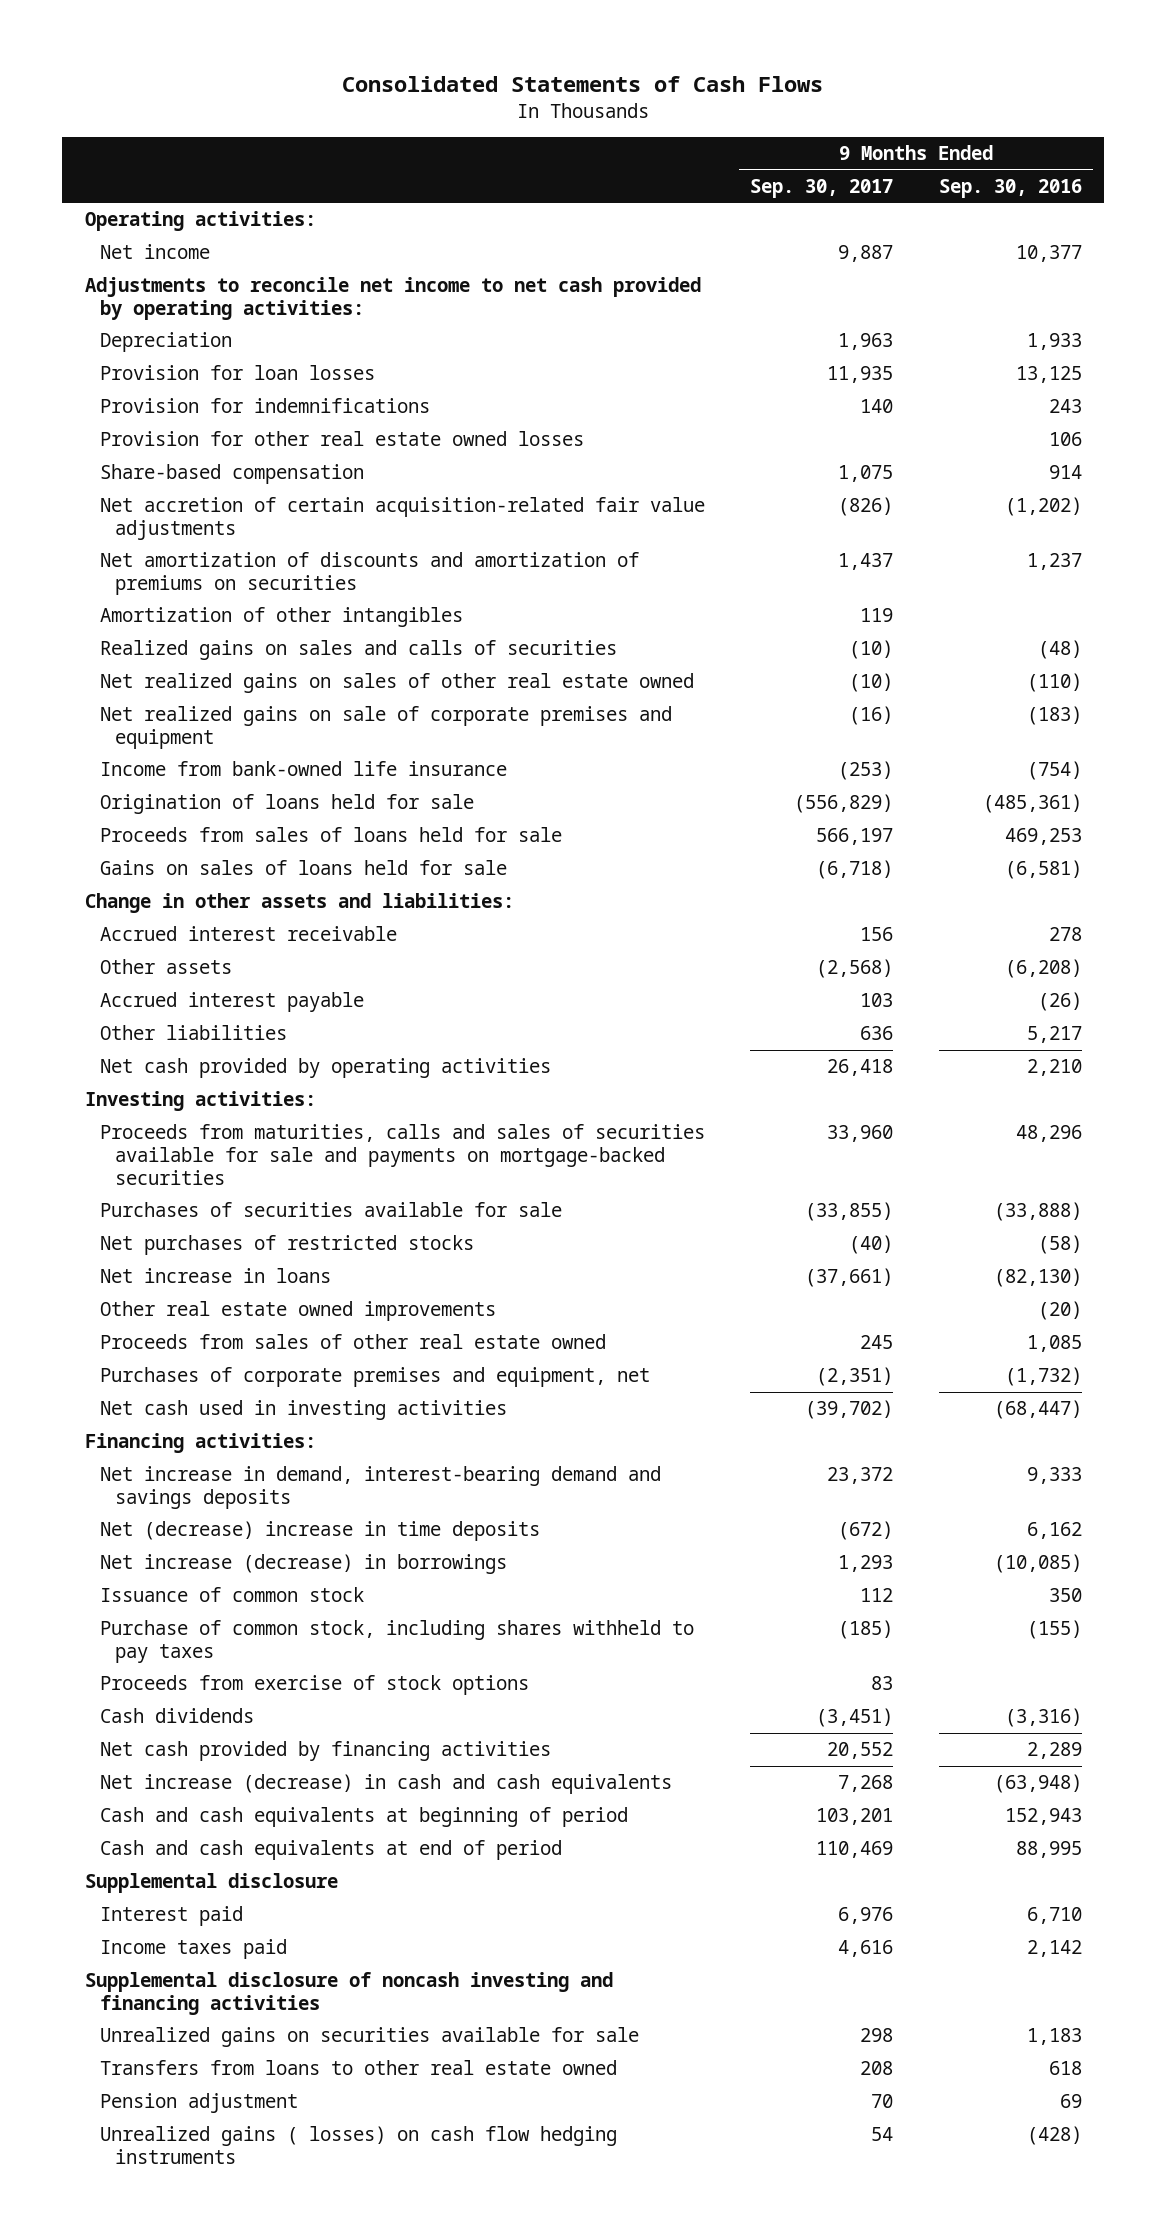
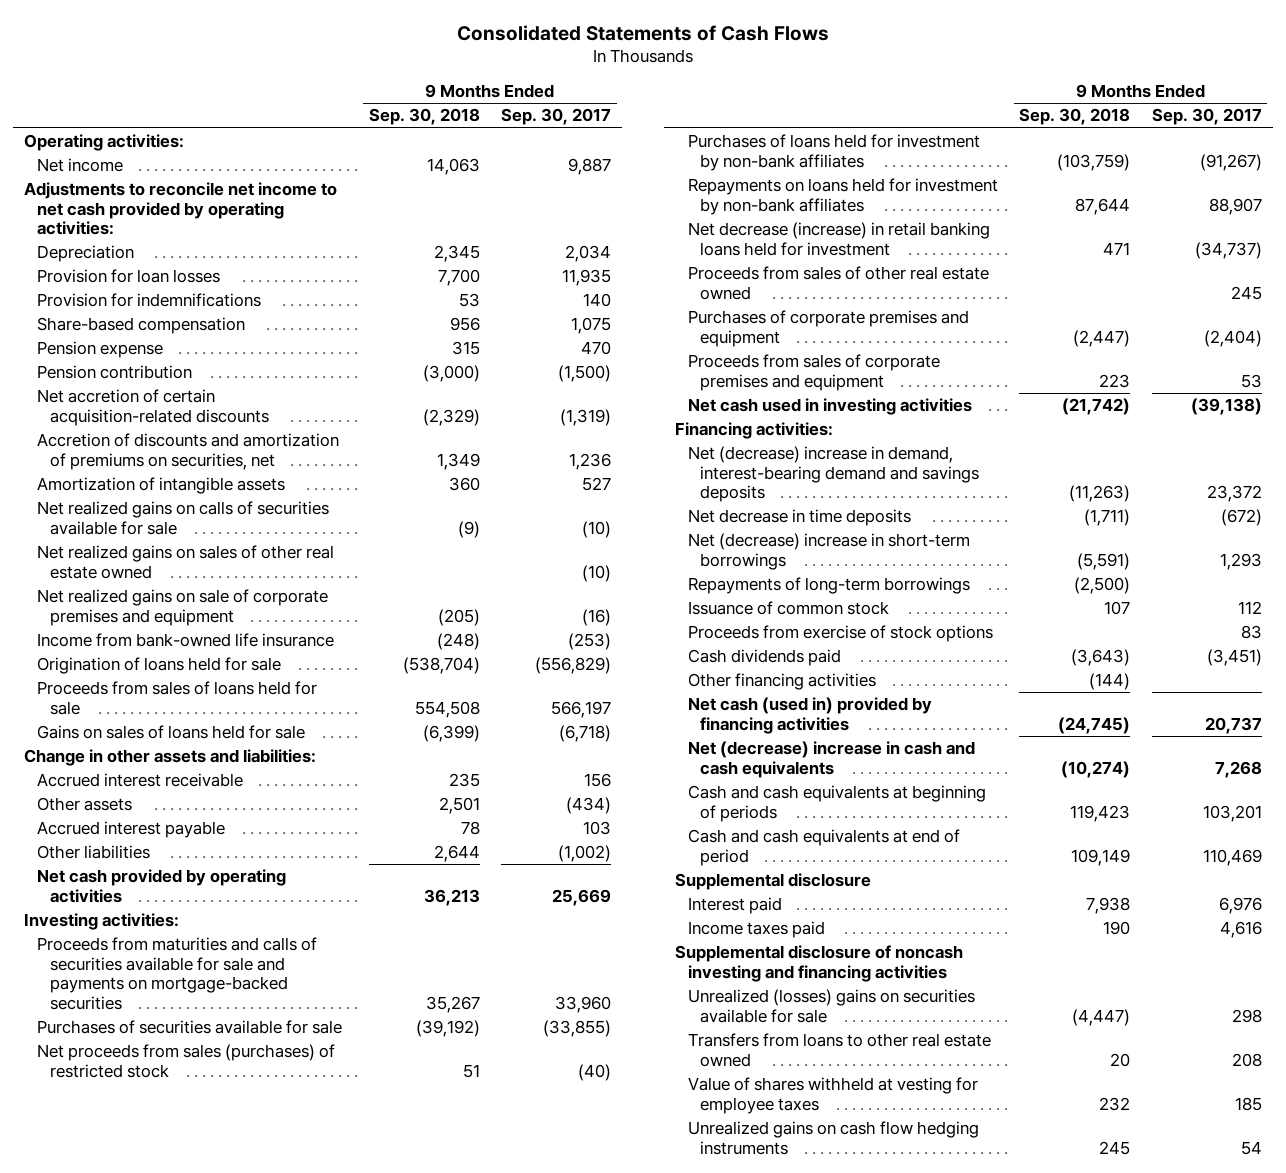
- | 9 Months Ended Sep. 30, 2017 | 9 Months Ended Sep. 30, 2016
+ | 9 Months Ended Sep. 30, 2018 | 9 Months Ended Sep. 30, 2017
- Depreciation | 1,963 | 1,933
+ Depreciation | 2,345 | 2,034
- Provision for other real estate owned losses | | 106
- Net accretion of certain acquisition-related fair value adjustments | (826) | (1,202)
- Net amortization of discounts and amortization of premiums on securities | 1,437 | 1,237
- Amortization of other intangibles | 119 |
- Realized gains on sales and calls of securities | (10) | (48)
+ Pension expense | 315 | 470
+ Pension contribution | (3,000) | (1,500)
+ Net accretion of certain acquisition-related discounts | (2,329) | (1,319)
+ Accretion of discounts and amortization of premiums on securities, net | 1,349 | 1,236
+ Amortization of intangible assets | 360 | 527
+ Net realized gains on calls of securities available for sale | (9) | (10)
- Other assets | (2,568) | (6,208)
+ Other assets | 2,501 | (434)
- Other liabilities | 636 | 5,217
- Net cash provided by operating activities | 26,418 | 2,210
+ Other liabilities | 2,644 | (1,002)
+ Net cash provided by operating activities | 36,213 | 25,669
- Proceeds from maturities, calls and sales of securities available for sale and payments on mortgage-backed securities | 33,960 | 48,296
+ Proceeds from maturities and calls of securities available for sale and payments on mortgage-backed securities | 35,267 | 33,960
- Net purchases of restricted stocks | (40) | (58)
- Net increase in loans | (37,661) | (82,130)
- Other real estate owned improvements | | (20)
+ Net proceeds from sales (purchases) of restricted stock | 51 | (40)
+ Purchases of loans held for investment by non-bank affiliates | (103,759) | (91,267)
+ Repayments on loans held for investment by non-bank affiliates | 87,644 | 88,907
+ Net decrease (increase) in retail banking loans held for investment | 471 | (34,737)
- Purchases of corporate premises and equipment, net | (2,351) | (1,732)
- Net cash used in investing activities | (39,702) | (68,447)
+ Purchases of corporate premises and equipment | (2,447) | (2,404)
+ Proceeds from sales of corporate premises and equipment | 223 | 53
+ Net cash used in investing activities | (21,742) | (39,138)
- Net increase in demand, interest-bearing demand and savings deposits | 23,372 | 9,333
- Net (decrease) increase in time deposits | (672) | 6,162
- Net increase (decrease) in borrowings | 1,293 | (10,085)
+ Net (decrease) increase in demand, interest-bearing demand and savings deposits | (11,263) | 23,372
+ Net decrease in time deposits | (1,711) | (672)
+ Net (decrease) increase in short-term borrowings | (5,591) | 1,293
+ Repayments of long-term borrowings | (2,500) |
- Purchase of common stock, including shares withheld to pay taxes | (185) | (155)
- Cash dividends | (3,451) | (3,316)
- Net cash provided by financing activities | 20,552 | 2,289
- Net increase (decrease) in cash and cash equivalents | 7,268 | (63,948)
- Cash and cash equivalents at beginning of period | 103,201 | 152,943
+ Cash dividends paid | (3,643) | (3,451)
+ Other financing activities | (144) |
+ Net cash (used in) provided by financing activities | (24,745) | 20,737
+ Net (decrease) increase in cash and cash equivalents | (10,274) | 7,268
+ Cash and cash equivalents at beginning of periods | 119,423 | 103,201
- Unrealized gains on securities available for sale | 298 | 1,183
+ Unrealized (losses) gains on securities available for sale | (4,447) | 298
- Pension adjustment | 70 | 69
- Unrealized gains ( losses) on cash flow hedging instruments | 54 | (428)
+ Value of shares withheld at vesting for employee taxes | 232 | 185
+ Unrealized gains on cash flow hedging instruments | 245 | 54

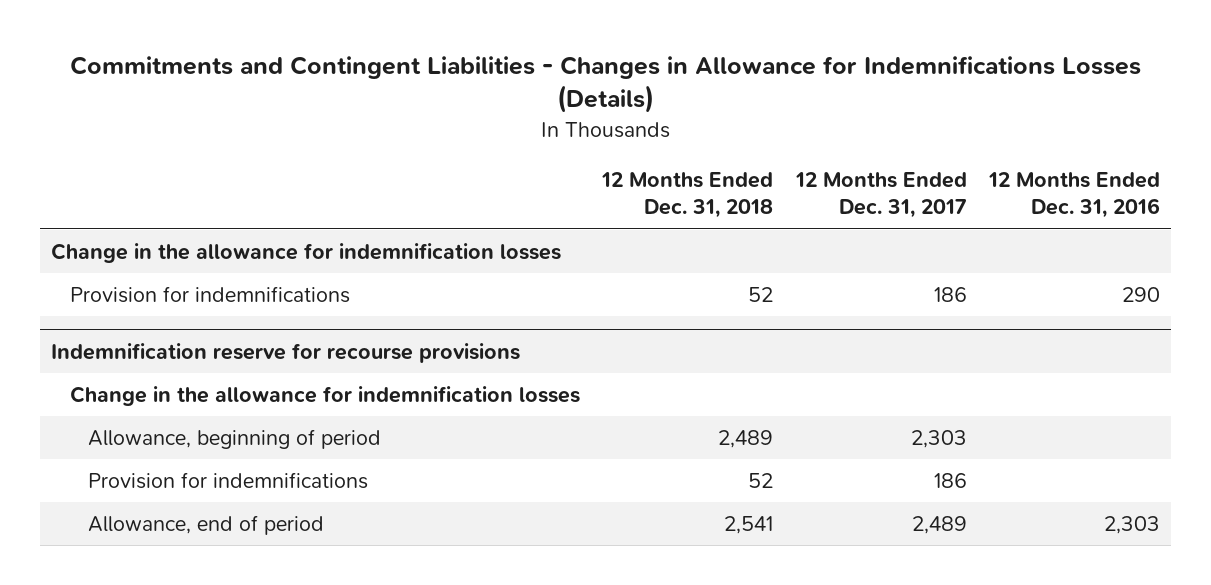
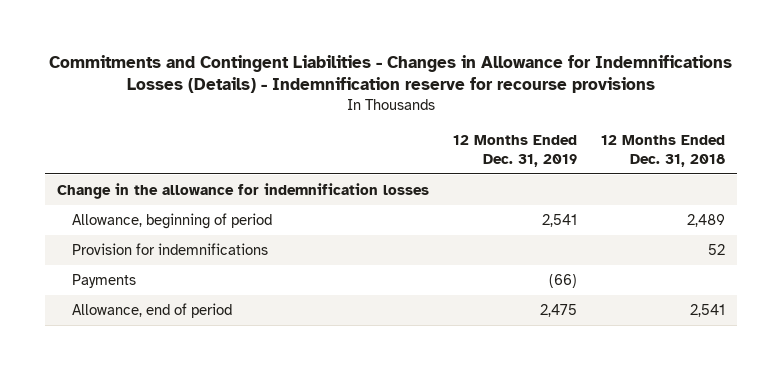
- Commitments and Contingent Liabilities - Changes in Allowance for Indemnifications Losses (Details)
+ Commitments and Contingent Liabilities - Changes in Allowance for Indemnifications Losses (Details) - Indemnification reserve for recourse provisions
- | 12 Months Ended Dec. 31, 2018 | 12 Months Ended Dec. 31, 2017 | 12 Months Ended Dec. 31, 2016
+ | 12 Months Ended Dec. 31, 2019 | 12 Months Ended Dec. 31, 2018
- Provision for indemnifications | 52 | 186 | 290
- Indemnification reserve for recourse provisions
- Change in the allowance for indemnification losses
+ Payments | (66) |

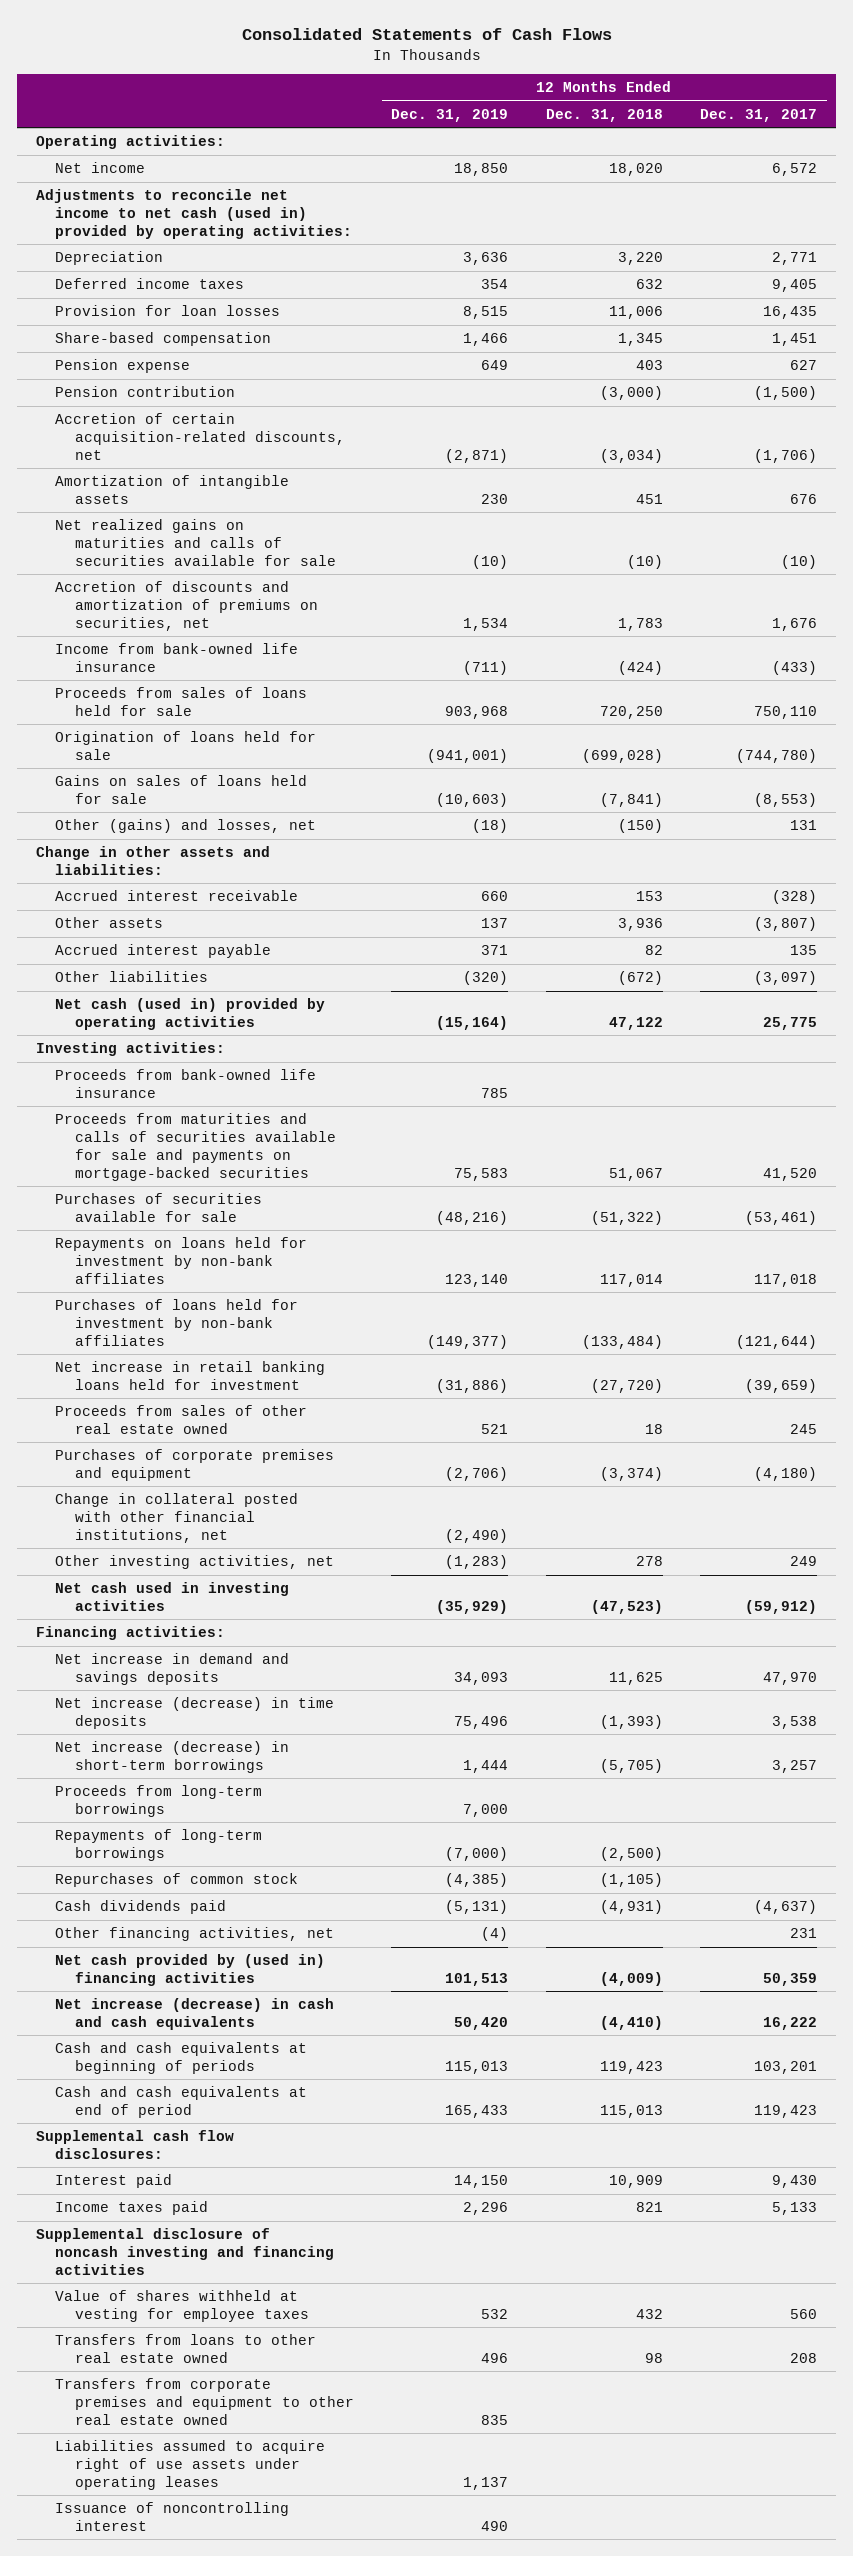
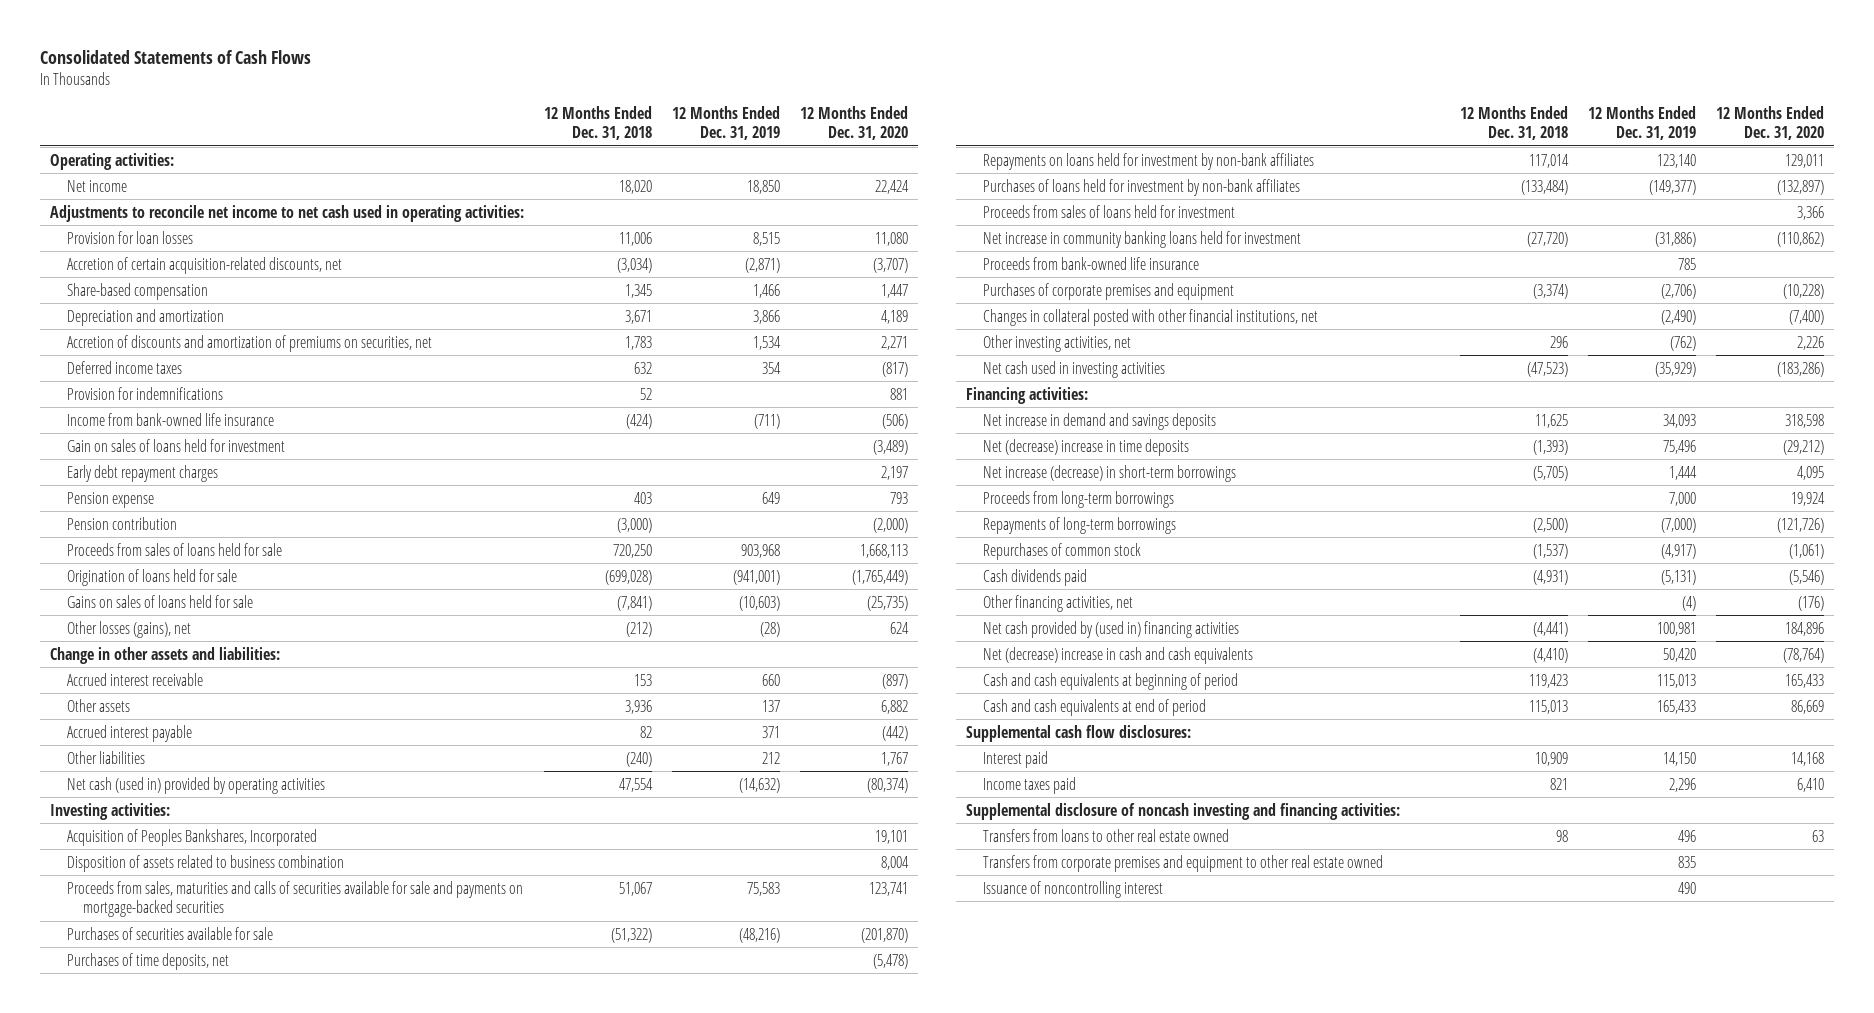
- | 12 Months Ended Dec. 31, 2019 | 12 Months Ended Dec. 31, 2018 | 12 Months Ended Dec. 31, 2017
+ | 12 Months Ended Dec. 31, 2018 | 12 Months Ended Dec. 31, 2019 | 12 Months Ended Dec. 31, 2020
- Adjustments to reconcile net income to net cash (used in) provided by operating activities:
- Depreciation | 3,636 | 3,220 | 2,771
+ Adjustments to reconcile net income to net cash used in operating activities:
- Amortization of intangible assets | 230 | 451 | 676
- Net realized gains on maturities and calls of securities available for sale | (10) | (10) | (10)
moved down: Share-based compensation | 1,345 | 1,466 | 1,447
+ Depreciation and amortization | 3,671 | 3,866 | 4,189
moved down: Deferred income taxes | 632 | 354 | (817)
+ Provision for indemnifications | 52 | | 881
+ Gain on sales of loans held for investment | | | (3,489)
+ Early debt repayment charges | | | 2,197
moved down: Pension expense | 403 | 649 | 793
moved down: Pension contribution | (3,000) | | (2,000)
- Other (gains) and losses, net | (18) | (150) | 131
+ Other losses (gains), net | (212) | (28) | 624
- Other liabilities | (320) | (672) | (3,097)
- Net cash (used in) provided by operating activities | (15,164) | 47,122 | 25,775
+ Other liabilities | (240) | 212 | 1,767
+ Net cash (used in) provided by operating activities | 47,554 | (14,632) | (80,374)
- Proceeds from maturities and calls of securities available for sale and payments on mortgage-backed securities | 75,583 | 51,067 | 41,520
+ Acquisition of Peoples Bankshares, Incorporated | | | 19,101
+ Disposition of assets related to business combination | | | 8,004
+ Proceeds from sales, maturities and calls of securities available for sale and payments on mortgage-backed securities | 51,067 | 75,583 | 123,741
+ Purchases of time deposits, net | | | (5,478)
- Net increase in retail banking loans held for investment | (31,886) | (27,720) | (39,659)
- Proceeds from sales of other real estate owned | 521 | 18 | 245
+ Proceeds from sales of loans held for investment | | | 3,366
+ Net increase in community banking loans held for investment | (27,720) | (31,886) | (110,862)
moved down: Proceeds from bank-owned life insurance | | 785 |
- Change in collateral posted with other financial institutions, net | (2,490) | |
- Other investing activities, net | (1,283) | 278 | 249
+ Changes in collateral posted with other financial institutions, net | | (2,490) | (7,400)
+ Other investing activities, net | 296 | (762) | 2,226
- Net increase (decrease) in time deposits | 75,496 | (1,393) | 3,538
+ Net (decrease) increase in time deposits | (1,393) | 75,496 | (29,212)
- Repurchases of common stock | (4,385) | (1,105) |
+ Repurchases of common stock | (1,537) | (4,917) | (1,061)
- Net cash provided by (used in) financing activities | 101,513 | (4,009) | 50,359
- Net increase (decrease) in cash and cash equivalents | 50,420 | (4,410) | 16,222
- Cash and cash equivalents at beginning of periods | 115,013 | 119,423 | 103,201
+ Net cash provided by (used in) financing activities | (4,441) | 100,981 | 184,896
+ Net (decrease) increase in cash and cash equivalents | (4,410) | 50,420 | (78,764)
+ Cash and cash equivalents at beginning of period | 119,423 | 115,013 | 165,433
- Supplemental disclosure of noncash investing and financing activities
- Value of shares withheld at vesting for employee taxes | 532 | 432 | 560
+ Supplemental disclosure of noncash investing and financing activities:
- Liabilities assumed to acquire right of use assets under operating leases | 1,137 | |

